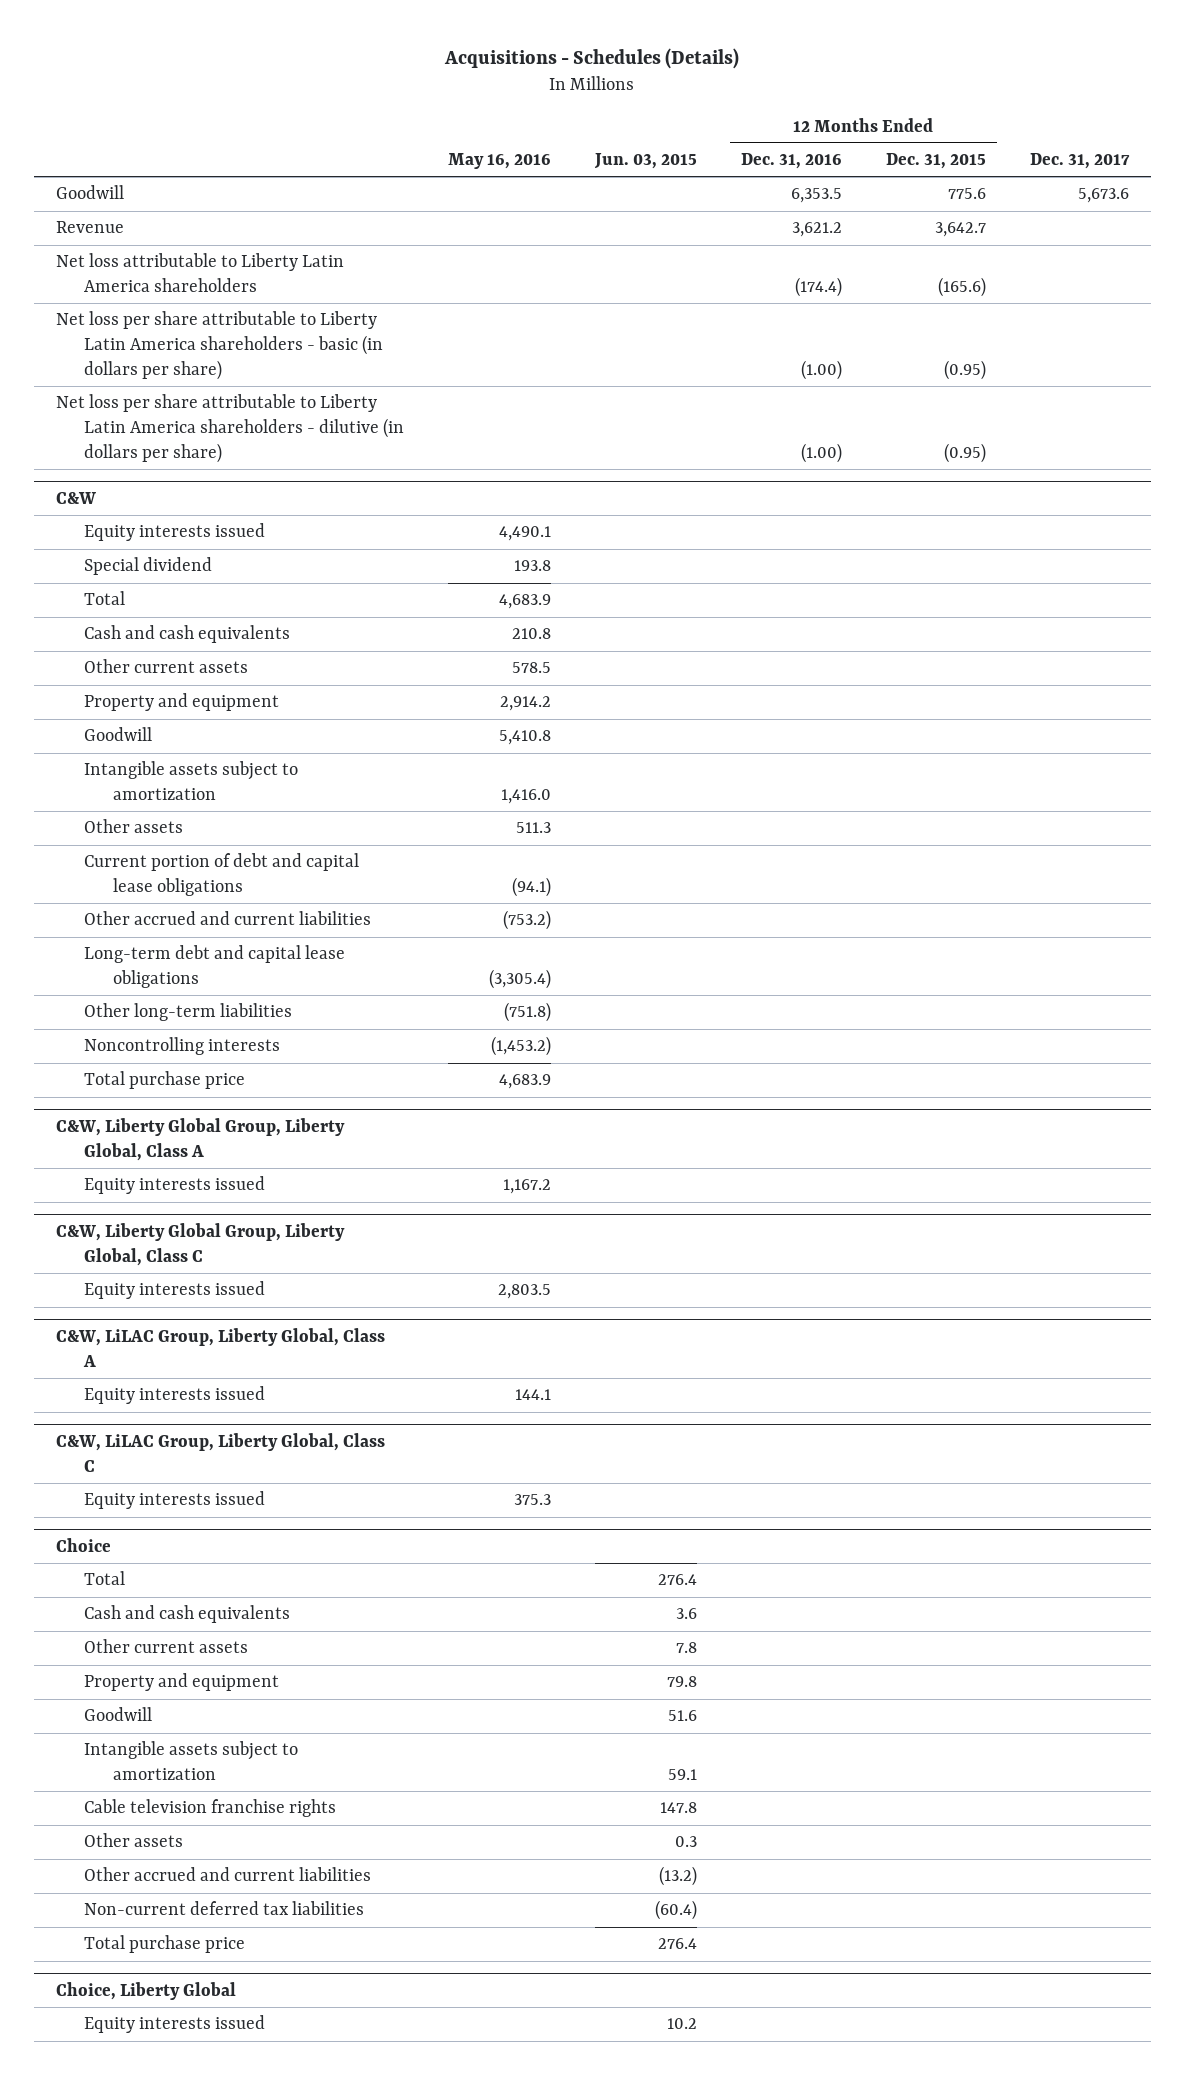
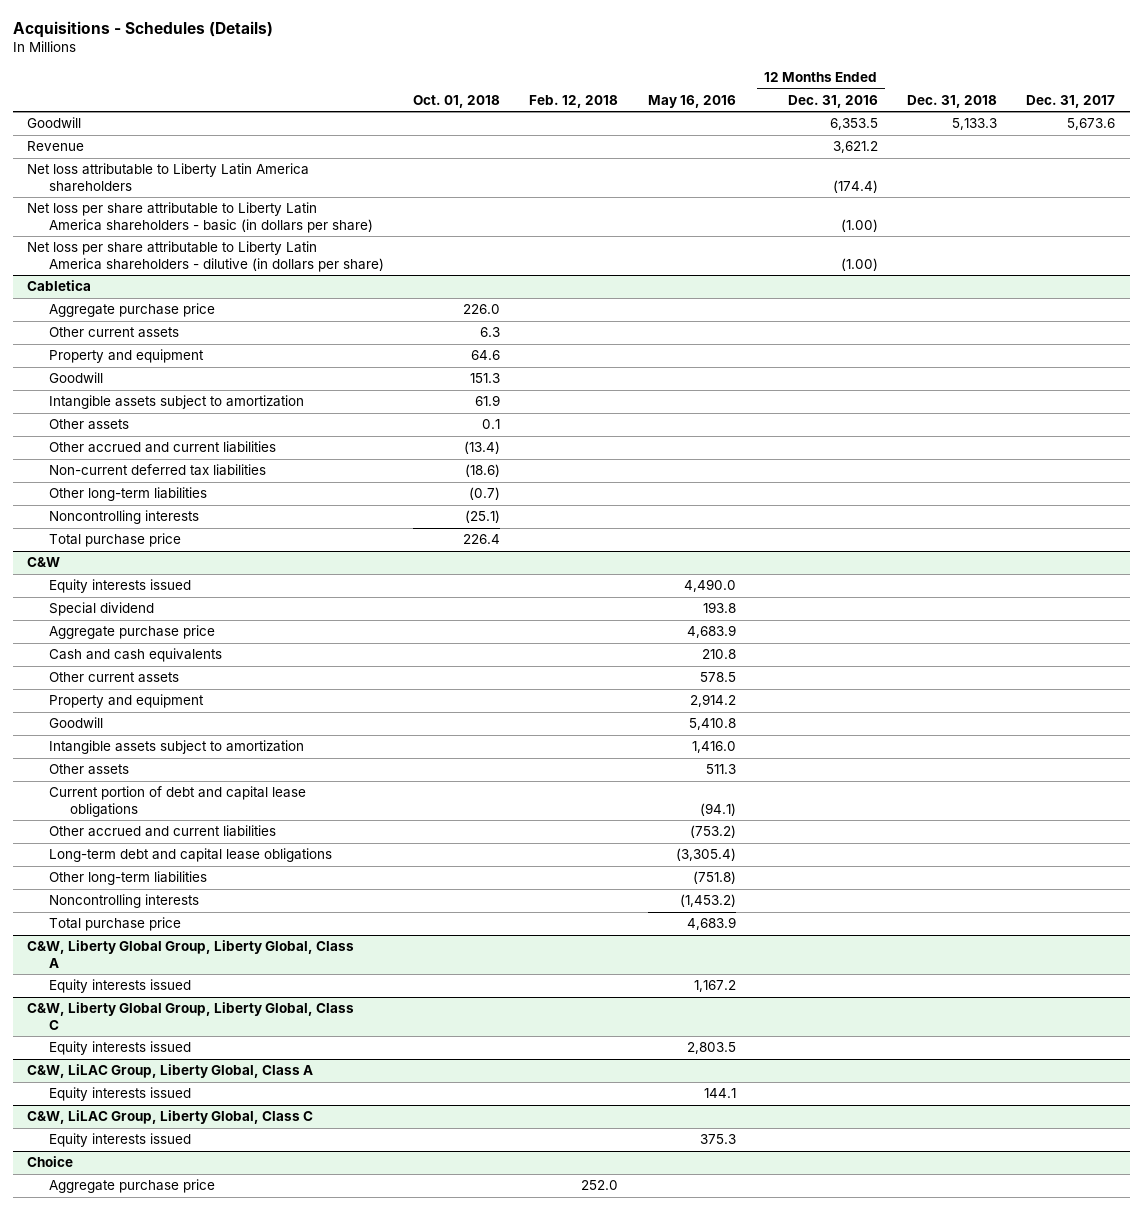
- | May 16, 2016 | Jun. 03, 2015 | 12 Months Ended Dec. 31, 2016 | 12 Months Ended Dec. 31, 2015 | Dec. 31, 2017
+ | Oct. 01, 2018 | Feb. 12, 2018 | May 16, 2016 | 12 Months Ended Dec. 31, 2016 | Dec. 31, 2018 | Dec. 31, 2017
+ Cabletica
+ Aggregate purchase price | 226.0 | | | | |
+ Other current assets | 6.3 | | | | |
+ Property and equipment | 64.6 | | | | |
+ Goodwill | 151.3 | | | | |
+ Intangible assets subject to amortization | 61.9 | | | | |
+ Other assets | 0.1 | | | | |
+ Other accrued and current liabilities | (13.4) | | | | |
+ Non-current deferred tax liabilities | (18.6) | | | | |
+ Other long-term liabilities | (0.7) | | | | |
+ Noncontrolling interests | (25.1) | | | | |
+ Total purchase price | 226.4 | | | | |
@ C&W
- Equity interests issued | 4,490.1 | | | |
+ Equity interests issued | | | 4,490.0 | | |
- Total | 4,683.9 | | | |
+ Aggregate purchase price | | | 4,683.9 | | |
@ Choice
- Total | | 276.4 | | |
- Cash and cash equivalents | | 3.6 | | |
- Other current assets | | 7.8 | | |
- Property and equipment | | 79.8 | | |
- Goodwill | | 51.6 | | |
- Intangible assets subject to amortization | | 59.1 | | |
- Cable television franchise rights | | 147.8 | | |
- Other assets | | 0.3 | | |
- Other accrued and current liabilities | | (13.2) | | |
- Non-current deferred tax liabilities | | (60.4) | | |
- Total purchase price | | 276.4 | | |
- Choice, Liberty Global
- Equity interests issued | | 10.2 | | |
@ Choice
+ Aggregate purchase price | | 252.0 | | | |

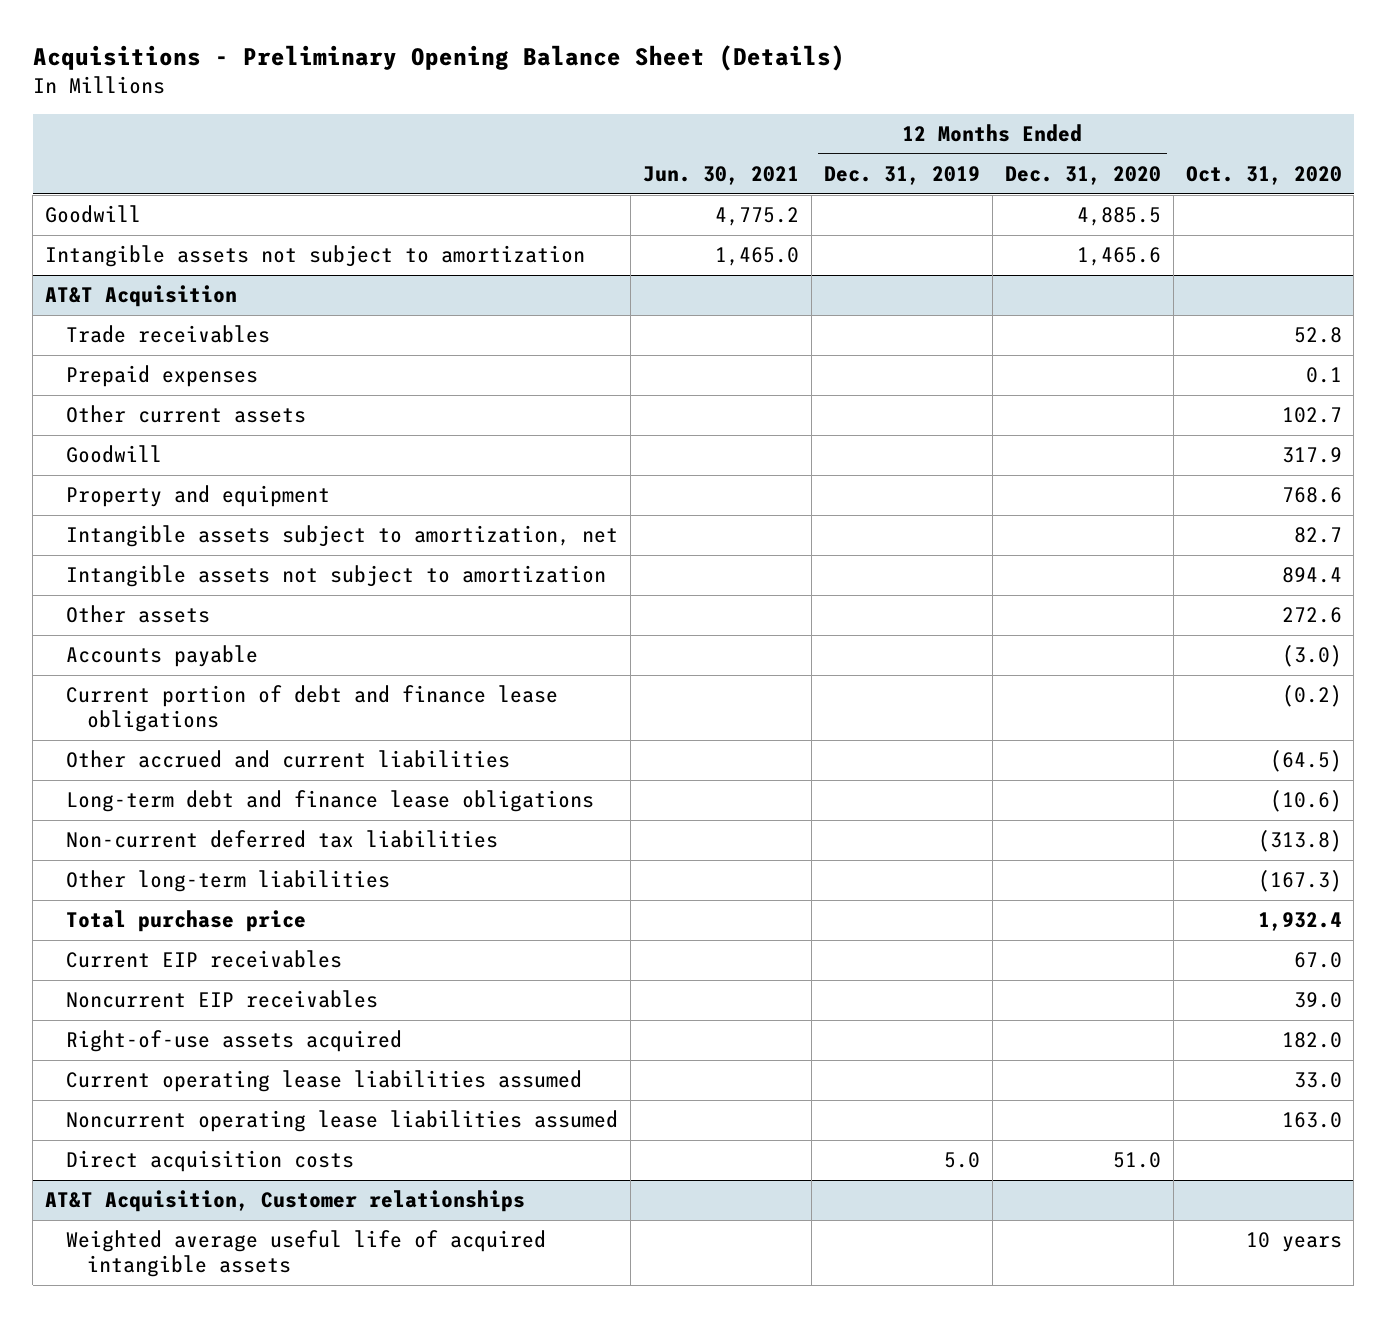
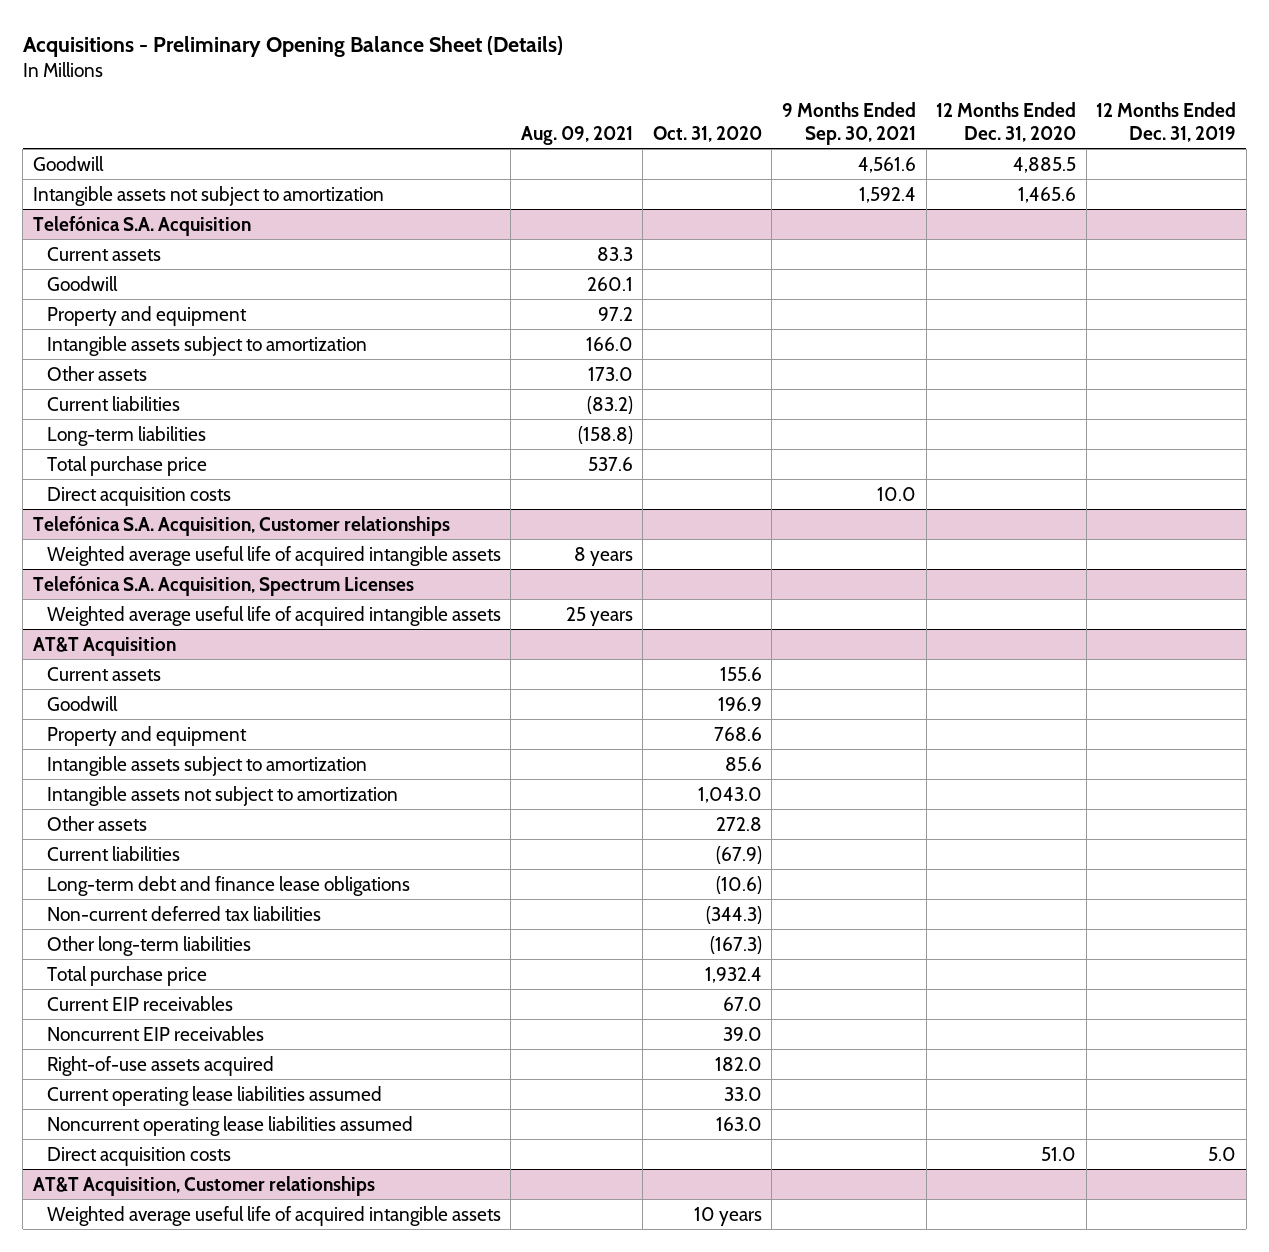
- | Jun. 30, 2021 | 12 Months Ended Dec. 31, 2019 | 12 Months Ended Dec. 31, 2020 | Oct. 31, 2020
+ | Aug. 09, 2021 | Oct. 31, 2020 | 9 Months Ended Sep. 30, 2021 | 12 Months Ended Dec. 31, 2020 | 12 Months Ended Dec. 31, 2019
+ Telefónica S.A. Acquisition
+ Current assets | 83.3 | | | |
+ Goodwill | 260.1 | | | |
+ Property and equipment | 97.2 | | | |
+ Intangible assets subject to amortization | 166.0 | | | |
+ Other assets | 173.0 | | | |
+ Current liabilities | (83.2) | | | |
+ Long-term liabilities | (158.8) | | | |
+ Total purchase price | 537.6 | | | |
+ Direct acquisition costs | | | 10.0 | |
+ Telefónica S.A. Acquisition, Customer relationships
+ Weighted average useful life of acquired intangible assets | 8 years | | | |
+ Telefónica S.A. Acquisition, Spectrum Licenses
+ Weighted average useful life of acquired intangible assets | 25 years | | | |
@ AT&T Acquisition
- Trade receivables | | | | 52.8
- Prepaid expenses | | | | 0.1
- Other current assets | | | | 102.7
- Goodwill | | | | 317.9
+ Current assets | | 155.6 | | |
+ Goodwill | | 196.9 | | |
- Intangible assets subject to amortization, net | | | | 82.7
- Intangible assets not subject to amortization | | | | 894.4
- Other assets | | | | 272.6
- Accounts payable | | | | (3.0)
- Current portion of debt and finance lease obligations | | | | (0.2)
- Other accrued and current liabilities | | | | (64.5)
+ Intangible assets subject to amortization | | 85.6 | | |
+ Intangible assets not subject to amortization | | 1,043.0 | | |
+ Other assets | | 272.8 | | |
+ Current liabilities | | (67.9) | | |
- Non-current deferred tax liabilities | | | | (313.8)
+ Non-current deferred tax liabilities | | (344.3) | | |

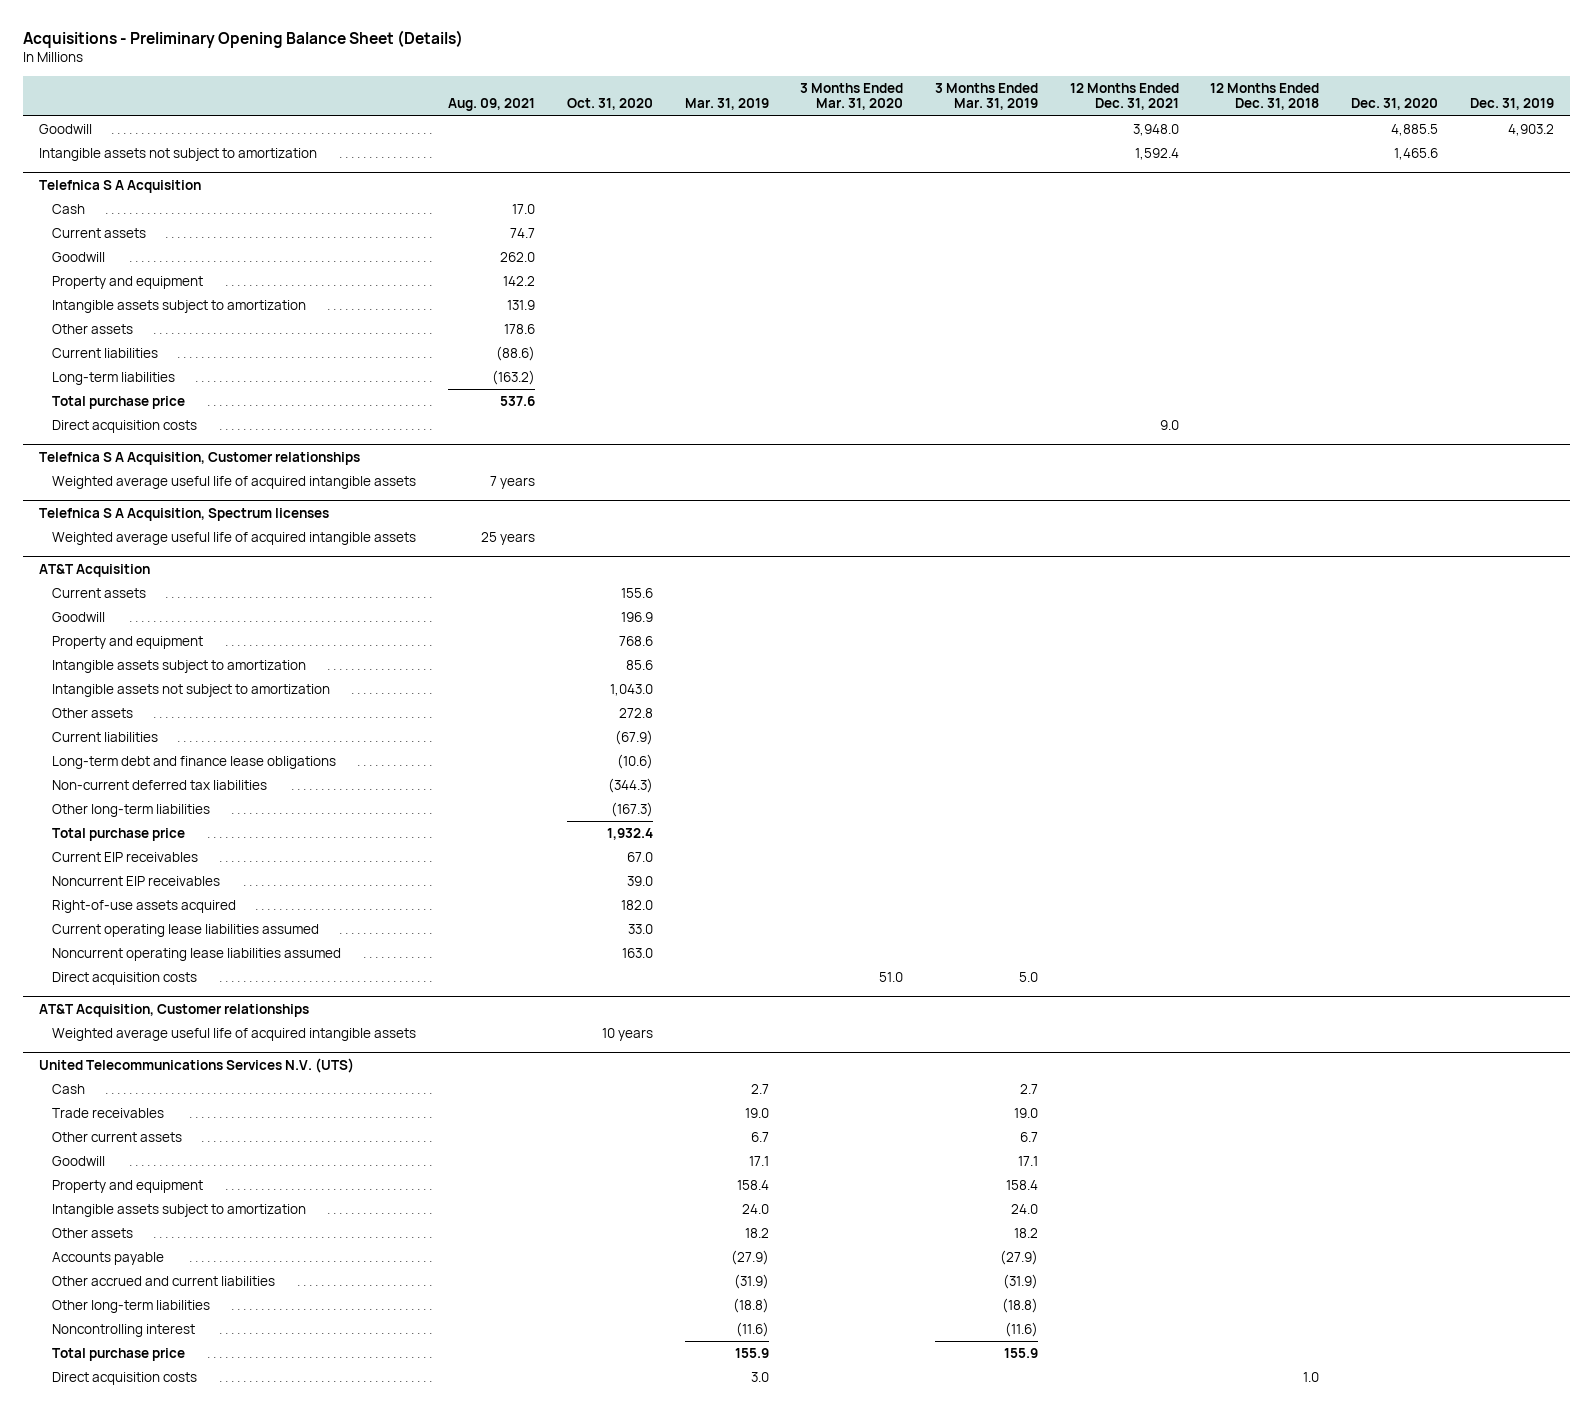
- | Aug. 09, 2021 | Oct. 31, 2020 | 9 Months Ended Sep. 30, 2021 | 12 Months Ended Dec. 31, 2020 | 12 Months Ended Dec. 31, 2019
+ | Aug. 09, 2021 | Oct. 31, 2020 | Mar. 31, 2019 | 3 Months Ended Mar. 31, 2020 | 3 Months Ended Mar. 31, 2019 | 12 Months Ended Dec. 31, 2021 | 12 Months Ended Dec. 31, 2018 | Dec. 31, 2020 | Dec. 31, 2019
- Telefónica S.A. Acquisition
- Current assets | 83.3 | | | |
- Goodwill | 260.1 | | | |
- Property and equipment | 97.2 | | | |
- Intangible assets subject to amortization | 166.0 | | | |
- Other assets | 173.0 | | | |
- Current liabilities | (83.2) | | | |
- Long-term liabilities | (158.8) | | | |
+ Telefnica S A Acquisition
+ Cash | 17.0 | | | | | | | |
+ Current assets | 74.7 | | | | | | | |
+ Goodwill | 262.0 | | | | | | | |
+ Property and equipment | 142.2 | | | | | | | |
+ Intangible assets subject to amortization | 131.9 | | | | | | | |
+ Other assets | 178.6 | | | | | | | |
+ Current liabilities | (88.6) | | | | | | | |
+ Long-term liabilities | (163.2) | | | | | | | |
- Telefónica S.A. Acquisition, Customer relationships
- Weighted average useful life of acquired intangible assets | 8 years | | | |
- Telefónica S.A. Acquisition, Spectrum Licenses
+ Telefnica S A Acquisition, Customer relationships
+ Weighted average useful life of acquired intangible assets | 7 years | | | | | | | |
+ Telefnica S A Acquisition, Spectrum licenses
+ United Telecommunications Services N.V. (UTS)
+ Cash | | | 2.7 | | 2.7 | | | |
+ Trade receivables | | | 19.0 | | 19.0 | | | |
+ Other current assets | | | 6.7 | | 6.7 | | | |
+ Goodwill | | | 17.1 | | 17.1 | | | |
+ Property and equipment | | | 158.4 | | 158.4 | | | |
+ Intangible assets subject to amortization | | | 24.0 | | 24.0 | | | |
+ Other assets | | | 18.2 | | 18.2 | | | |
+ Accounts payable | | | (27.9) | | (27.9) | | | |
+ Other accrued and current liabilities | | | (31.9) | | (31.9) | | | |
+ Other long-term liabilities | | | (18.8) | | (18.8) | | | |
+ Noncontrolling interest | | | (11.6) | | (11.6) | | | |
+ Total purchase price | | | 155.9 | | 155.9 | | | |
+ Direct acquisition costs | | | 3.0 | | | | 1.0 | |

